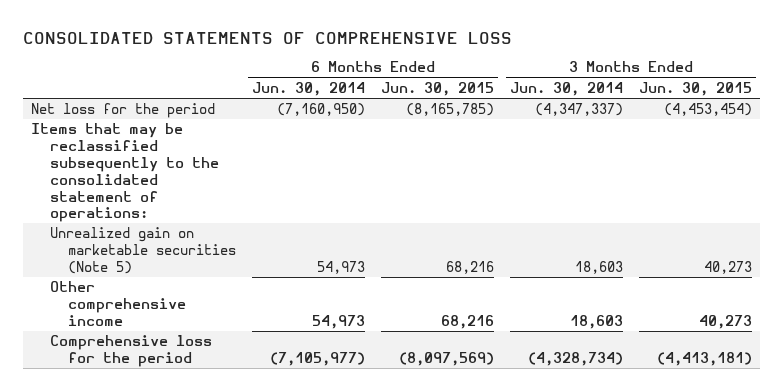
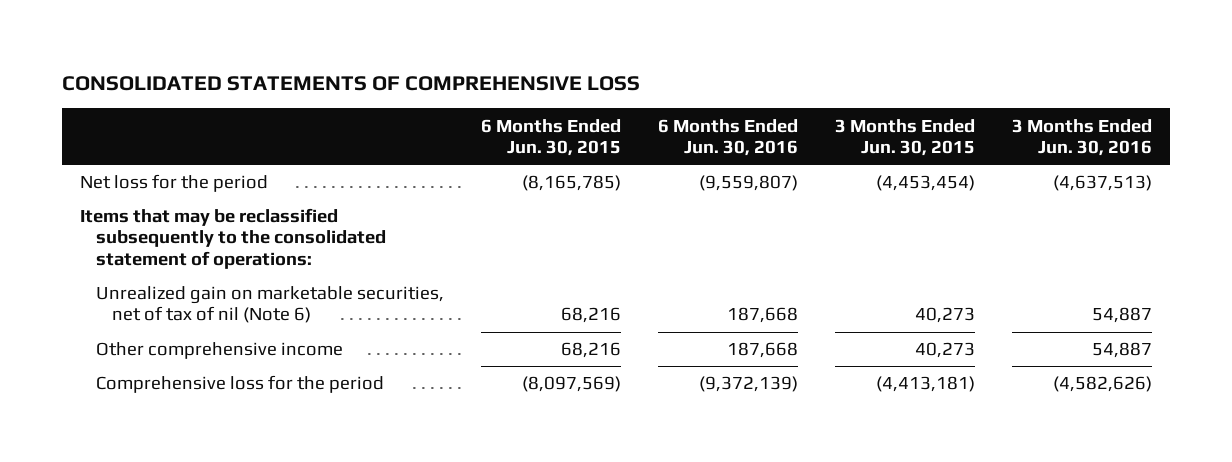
- | 6 Months Ended Jun. 30, 2014 | 6 Months Ended Jun. 30, 2015 | 3 Months Ended Jun. 30, 2014 | 3 Months Ended Jun. 30, 2015
+ | 6 Months Ended Jun. 30, 2015 | 6 Months Ended Jun. 30, 2016 | 3 Months Ended Jun. 30, 2015 | 3 Months Ended Jun. 30, 2016
- Unrealized gain on marketable securities (Note 5) | 54,973 | 68,216 | 18,603 | 40,273
+ Unrealized gain on marketable securities, net of tax of nil (Note 6) | 68,216 | 187,668 | 40,273 | 54,887

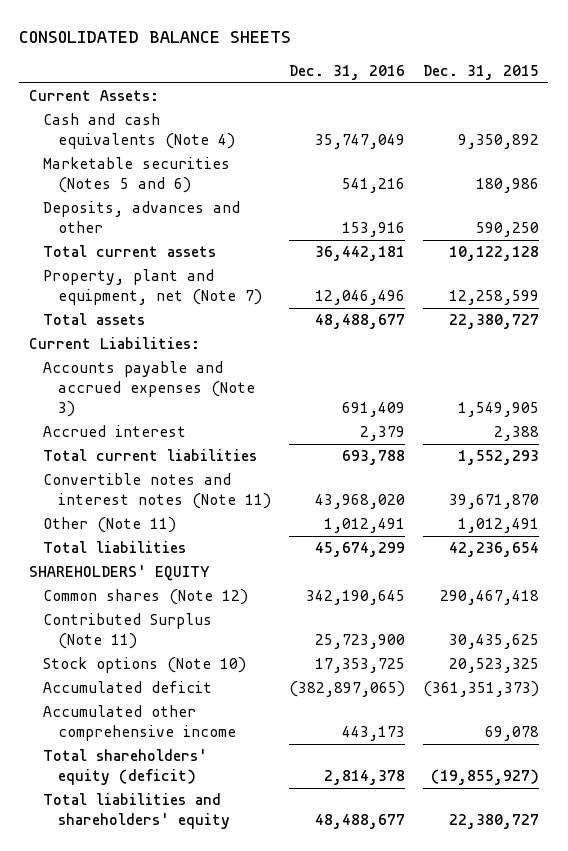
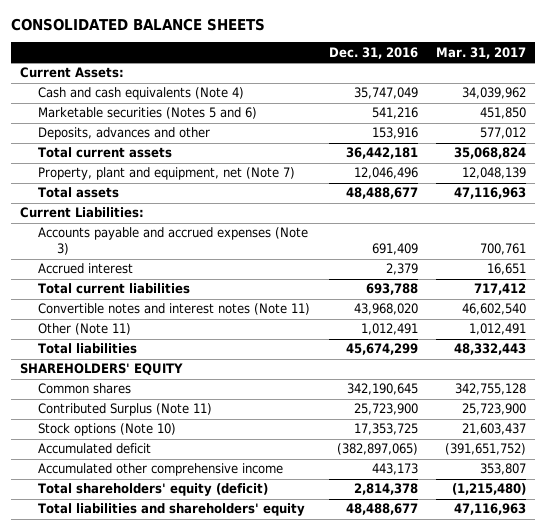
- | Dec. 31, 2016 | Dec. 31, 2015
+ | Dec. 31, 2016 | Mar. 31, 2017
- Common shares (Note 12) | 342,190,645 | 290,467,418
+ Common shares | 342,190,645 | 342,755,128

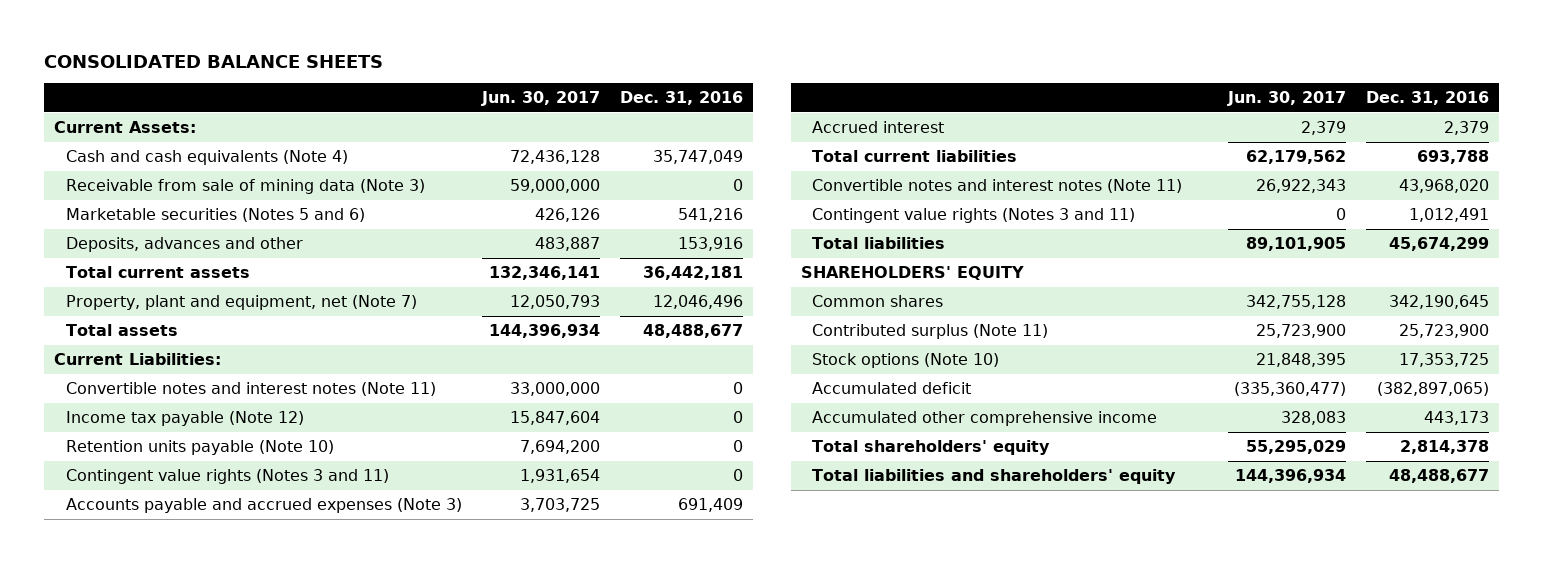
- | Dec. 31, 2016 | Mar. 31, 2017
+ | Jun. 30, 2017 | Dec. 31, 2016
+ Receivable from sale of mining data (Note 3) | 59,000,000 | 0
+ Convertible notes and interest notes (Note 11) | 33,000,000 | 0
+ Income tax payable (Note 12) | 15,847,604 | 0
+ Retention units payable (Note 10) | 7,694,200 | 0
+ Contingent value rights (Notes 3 and 11) | 1,931,654 | 0
- Other (Note 11) | 1,012,491 | 1,012,491
+ Contingent value rights (Notes 3 and 11) | 0 | 1,012,491
- Contributed Surplus (Note 11) | 25,723,900 | 25,723,900
+ Contributed surplus (Note 11) | 25,723,900 | 25,723,900
- Total shareholders' equity (deficit) | 2,814,378 | (1,215,480)
+ Total shareholders' equity | 55,295,029 | 2,814,378

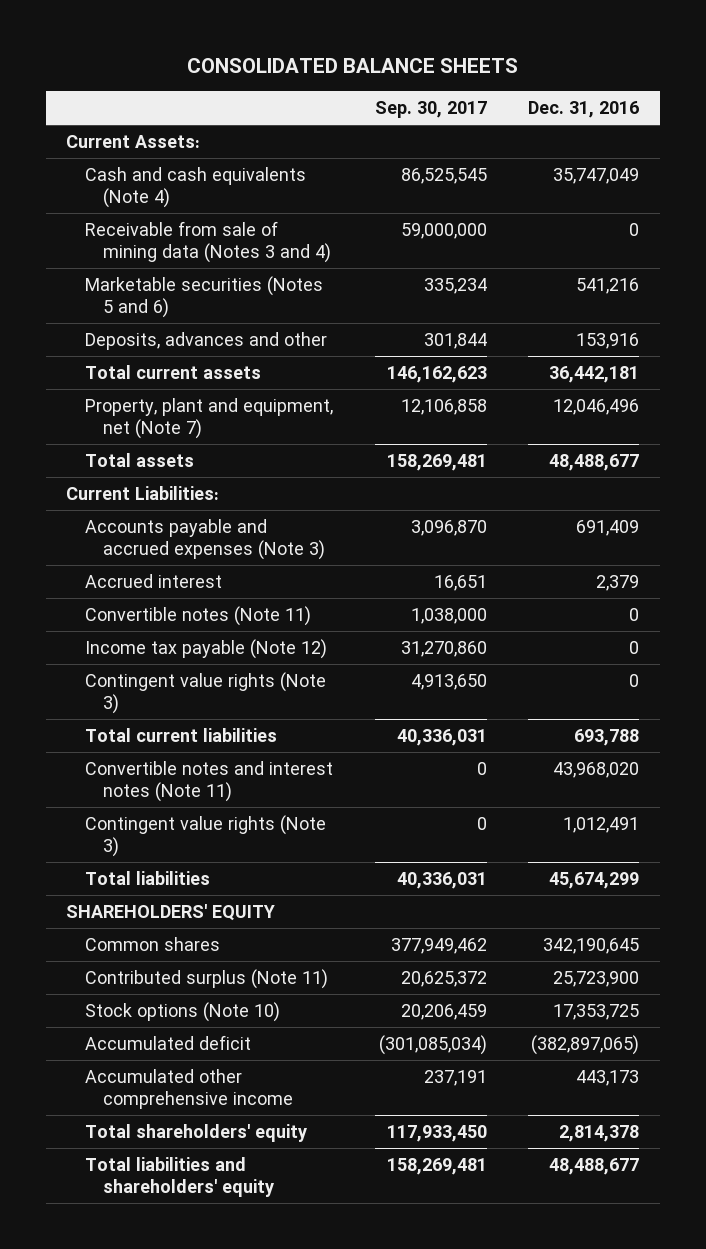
- | Jun. 30, 2017 | Dec. 31, 2016
+ | Sep. 30, 2017 | Dec. 31, 2016
- Receivable from sale of mining data (Note 3) | 59,000,000 | 0
+ Receivable from sale of mining data (Notes 3 and 4) | 59,000,000 | 0
- Convertible notes and interest notes (Note 11) | 33,000,000 | 0
- Retention units payable (Note 10) | 7,694,200 | 0
- Contingent value rights (Notes 3 and 11) | 1,931,654 | 0
+ Convertible notes (Note 11) | 1,038,000 | 0
moved down: Income tax payable (Note 12) | 31,270,860 | 0
+ Contingent value rights (Note 3) | 4,913,650 | 0
- Contingent value rights (Notes 3 and 11) | 0 | 1,012,491
+ Contingent value rights (Note 3) | 0 | 1,012,491

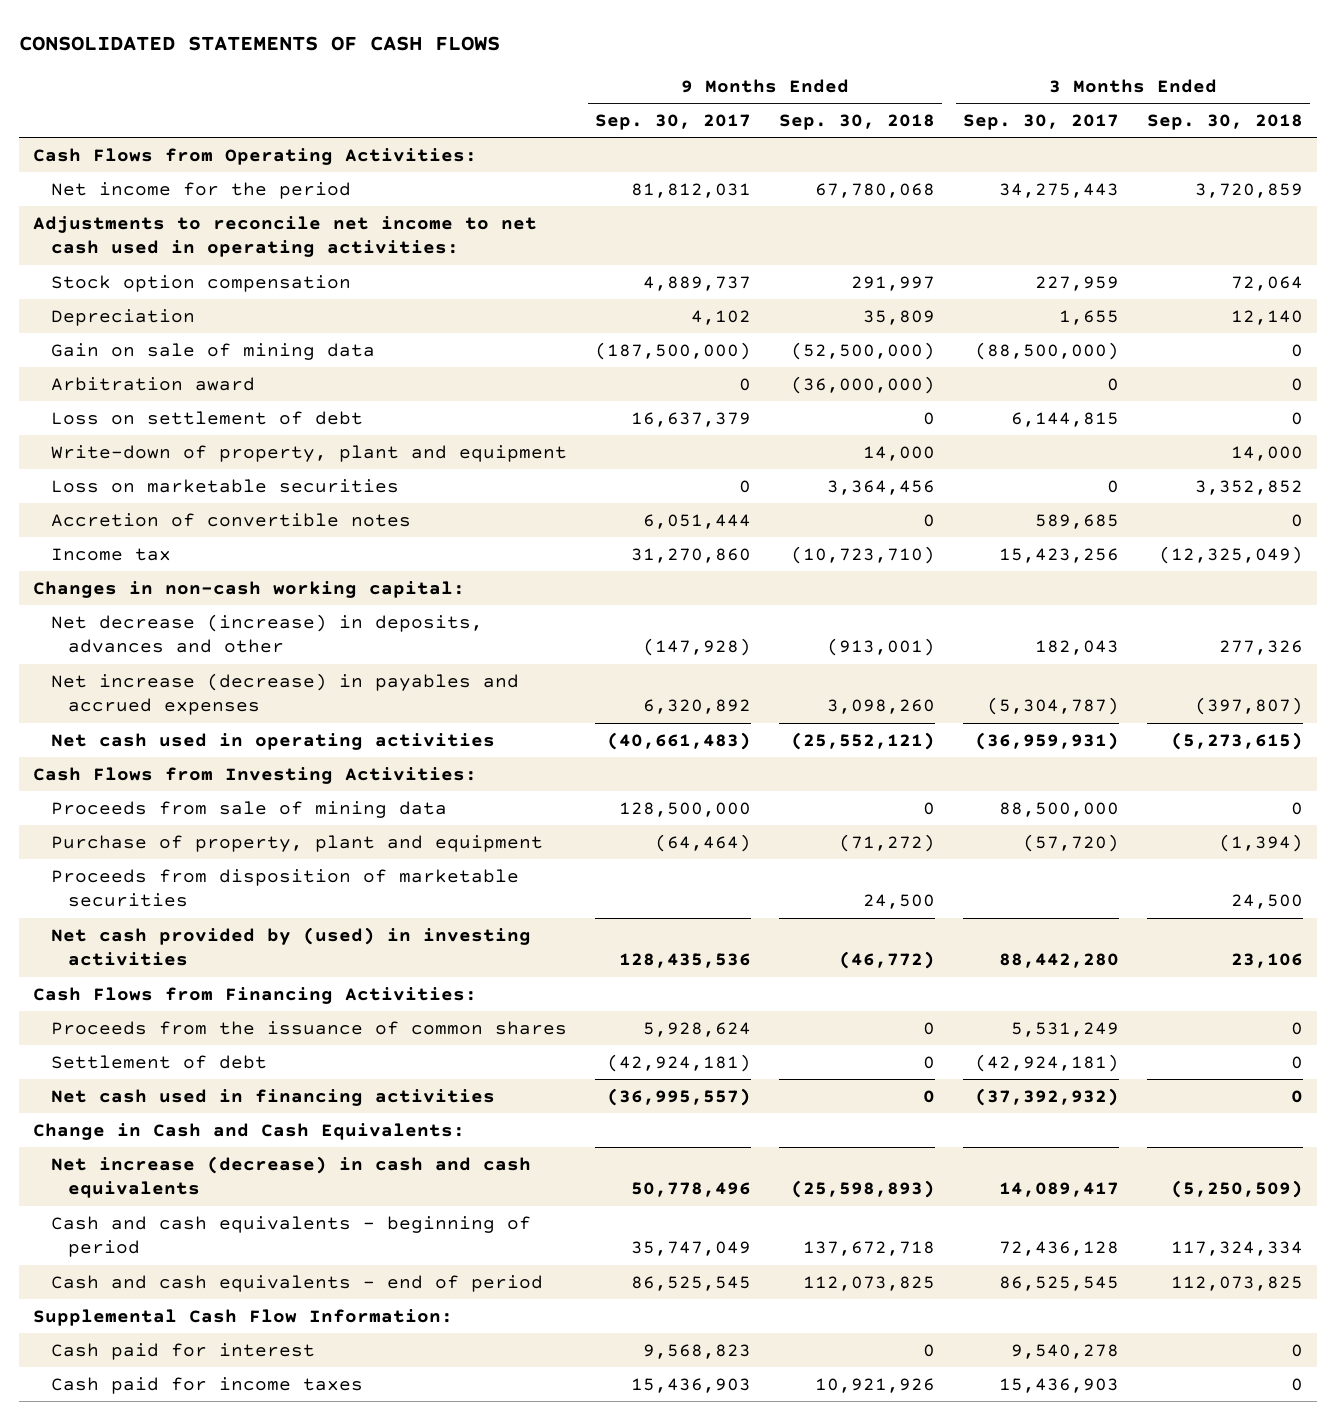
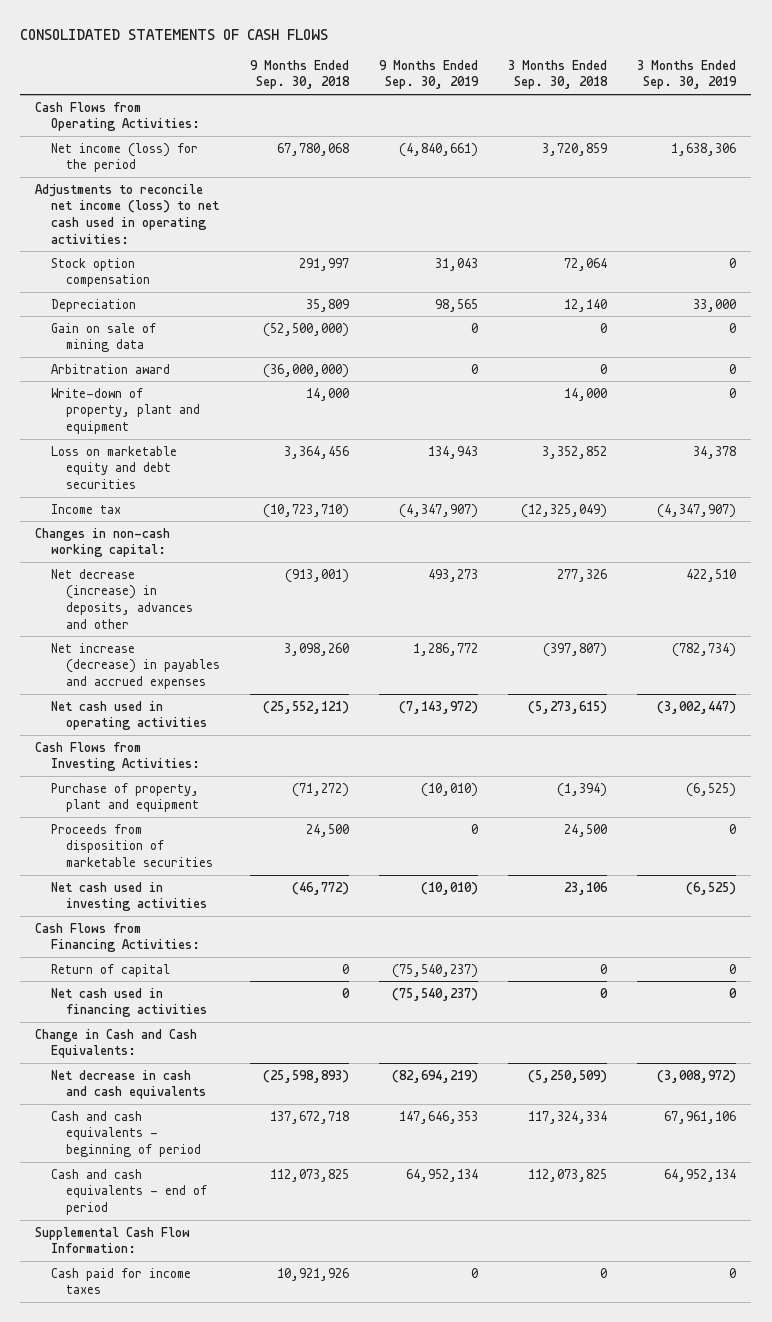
- | 9 Months Ended Sep. 30, 2017 | 9 Months Ended Sep. 30, 2018 | 3 Months Ended Sep. 30, 2017 | 3 Months Ended Sep. 30, 2018
+ | 9 Months Ended Sep. 30, 2018 | 9 Months Ended Sep. 30, 2019 | 3 Months Ended Sep. 30, 2018 | 3 Months Ended Sep. 30, 2019
- Net income for the period | 81,812,031 | 67,780,068 | 34,275,443 | 3,720,859
- Adjustments to reconcile net income to net cash used in operating activities:
+ Net income (loss) for the period | 67,780,068 | (4,840,661) | 3,720,859 | 1,638,306
+ Adjustments to reconcile net income (loss) to net cash used in operating activities:
- Loss on settlement of debt | 16,637,379 | 0 | 6,144,815 | 0
- Loss on marketable securities | 0 | 3,364,456 | 0 | 3,352,852
- Accretion of convertible notes | 6,051,444 | 0 | 589,685 | 0
+ Loss on marketable equity and debt securities | 3,364,456 | 134,943 | 3,352,852 | 34,378
- Proceeds from sale of mining data | 128,500,000 | 0 | 88,500,000 | 0
- Net cash provided by (used) in investing activities | 128,435,536 | (46,772) | 88,442,280 | 23,106
+ Net cash used in investing activities | (46,772) | (10,010) | 23,106 | (6,525)
- Proceeds from the issuance of common shares | 5,928,624 | 0 | 5,531,249 | 0
- Settlement of debt | (42,924,181) | 0 | (42,924,181) | 0
+ Return of capital | 0 | (75,540,237) | 0 | 0
- Net increase (decrease) in cash and cash equivalents | 50,778,496 | (25,598,893) | 14,089,417 | (5,250,509)
+ Net decrease in cash and cash equivalents | (25,598,893) | (82,694,219) | (5,250,509) | (3,008,972)
- Cash paid for interest | 9,568,823 | 0 | 9,540,278 | 0

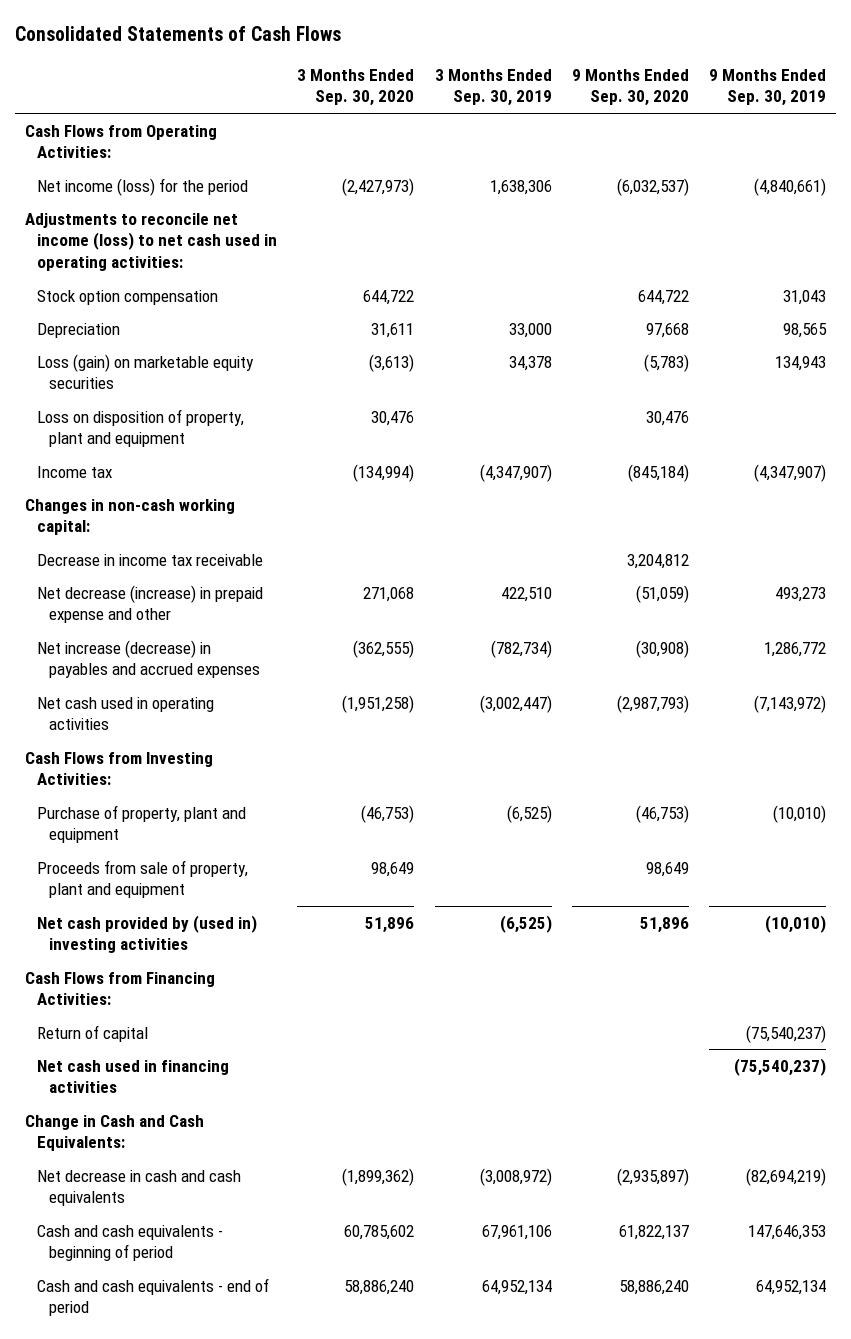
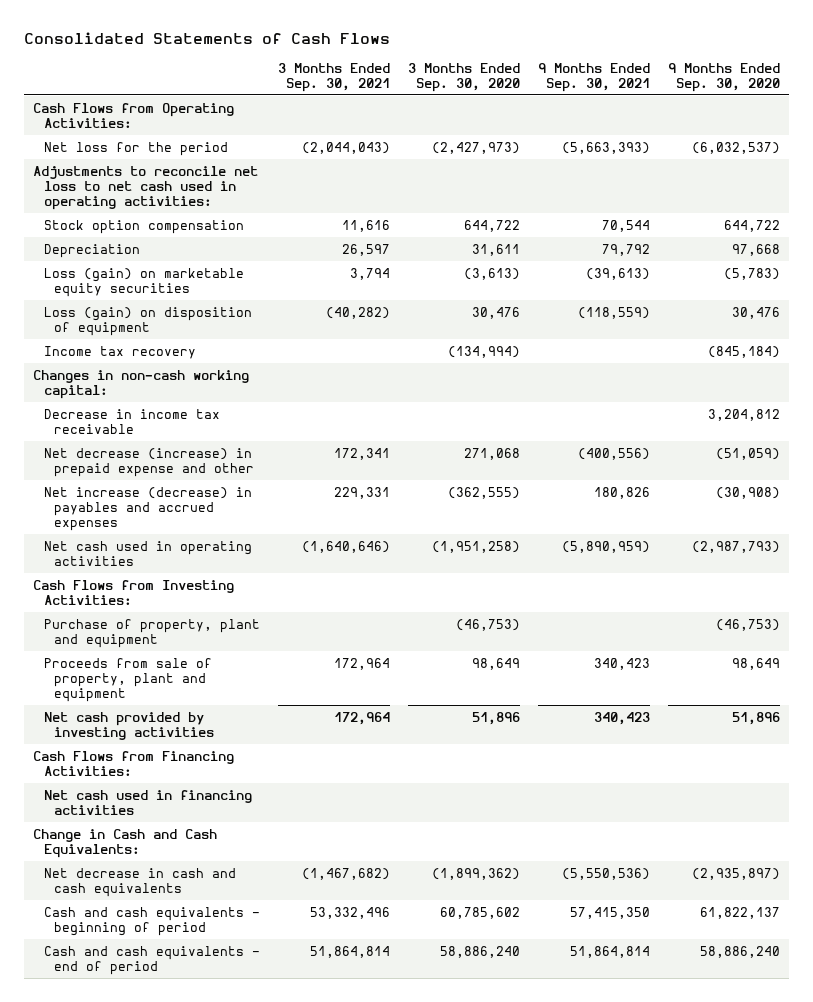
- | 3 Months Ended Sep. 30, 2020 | 3 Months Ended Sep. 30, 2019 | 9 Months Ended Sep. 30, 2020 | 9 Months Ended Sep. 30, 2019
+ | 3 Months Ended Sep. 30, 2021 | 3 Months Ended Sep. 30, 2020 | 9 Months Ended Sep. 30, 2021 | 9 Months Ended Sep. 30, 2020
- Net income (loss) for the period | (2,427,973) | 1,638,306 | (6,032,537) | (4,840,661)
- Adjustments to reconcile net income (loss) to net cash used in operating activities:
+ Net loss for the period | (2,044,043) | (2,427,973) | (5,663,393) | (6,032,537)
+ Adjustments to reconcile net loss to net cash used in operating activities:
- Loss on disposition of property, plant and equipment | 30,476 | | 30,476 |
- Income tax | (134,994) | (4,347,907) | (845,184) | (4,347,907)
+ Loss (gain) on disposition of equipment | (40,282) | 30,476 | (118,559) | 30,476
+ Income tax recovery | | (134,994) | | (845,184)
- Net cash provided by (used in) investing activities | 51,896 | (6,525) | 51,896 | (10,010)
+ Net cash provided by investing activities | 172,964 | 51,896 | 340,423 | 51,896
- Return of capital | | | | (75,540,237)

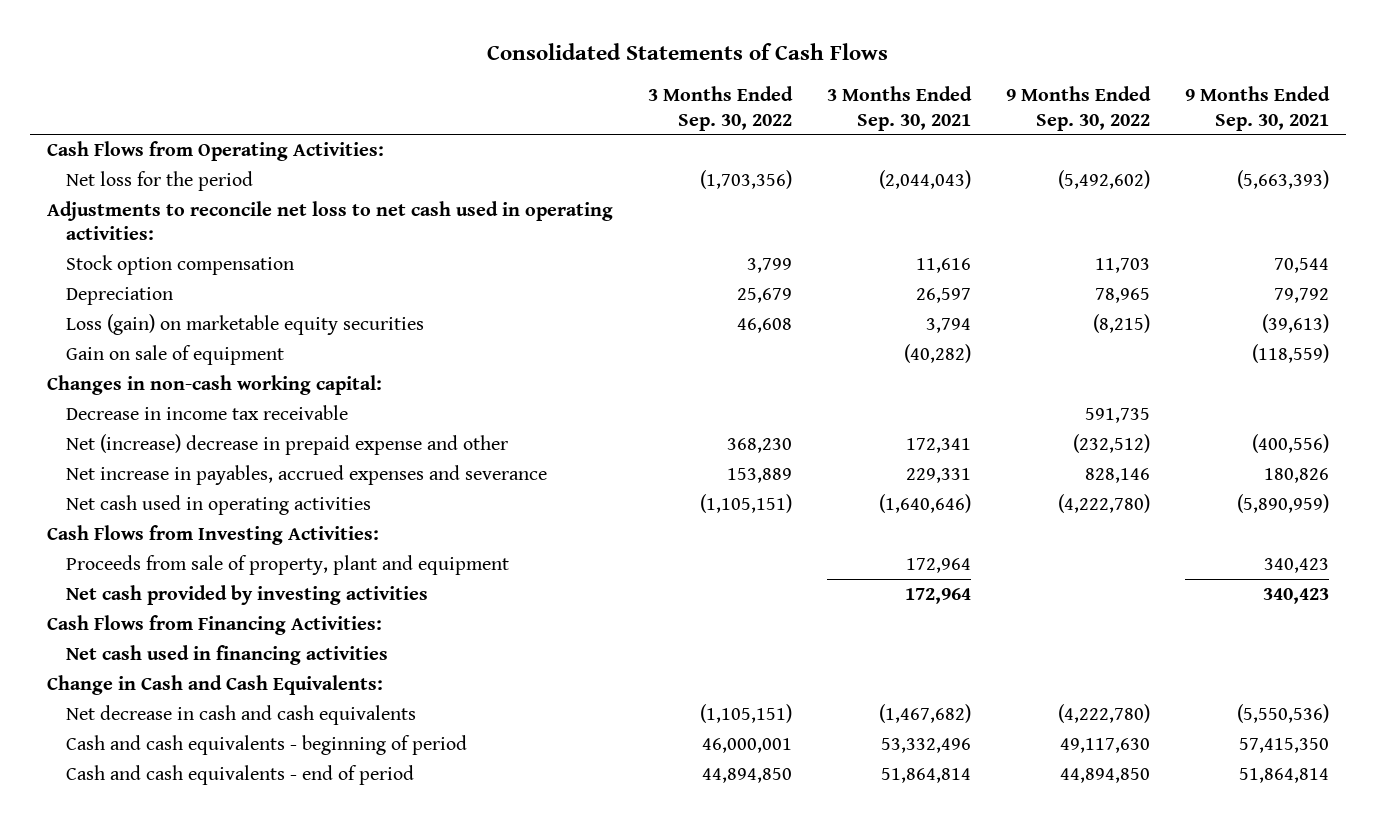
- | 3 Months Ended Sep. 30, 2021 | 3 Months Ended Sep. 30, 2020 | 9 Months Ended Sep. 30, 2021 | 9 Months Ended Sep. 30, 2020
+ | 3 Months Ended Sep. 30, 2022 | 3 Months Ended Sep. 30, 2021 | 9 Months Ended Sep. 30, 2022 | 9 Months Ended Sep. 30, 2021
- Loss (gain) on disposition of equipment | (40,282) | 30,476 | (118,559) | 30,476
- Income tax recovery | | (134,994) | | (845,184)
+ Gain on sale of equipment | | (40,282) | | (118,559)
- Net decrease (increase) in prepaid expense and other | 172,341 | 271,068 | (400,556) | (51,059)
- Net increase (decrease) in payables and accrued expenses | 229,331 | (362,555) | 180,826 | (30,908)
+ Net (increase) decrease in prepaid expense and other | 368,230 | 172,341 | (232,512) | (400,556)
+ Net increase in payables, accrued expenses and severance | 153,889 | 229,331 | 828,146 | 180,826
- Purchase of property, plant and equipment | | (46,753) | | (46,753)

